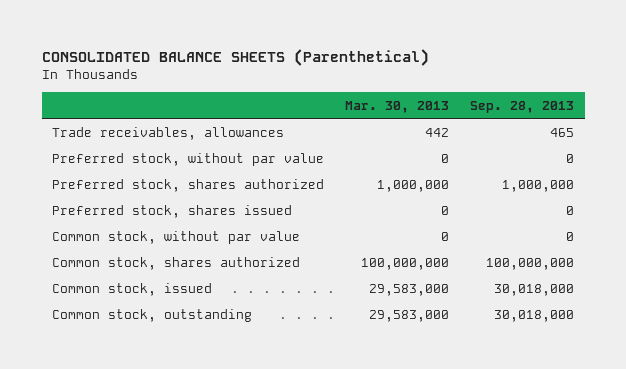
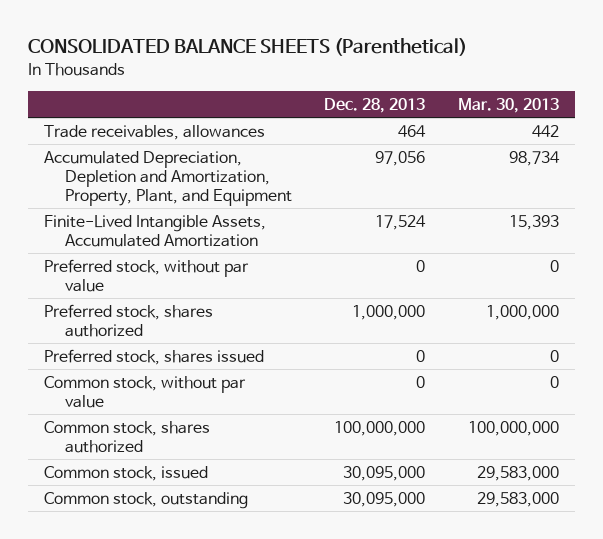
- | Mar. 30, 2013 | Sep. 28, 2013
+ | Dec. 28, 2013 | Mar. 30, 2013
+ Accumulated Depreciation, Depletion and Amortization, Property, Plant, and Equipment | 97,056 | 98,734
+ Finite-Lived Intangible Assets, Accumulated Amortization | 17,524 | 15,393

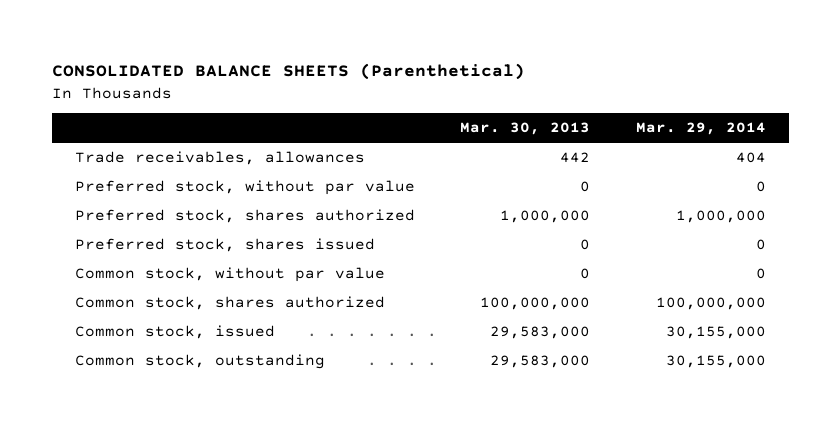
- | Dec. 28, 2013 | Mar. 30, 2013
+ | Mar. 30, 2013 | Mar. 29, 2014
- Accumulated Depreciation, Depletion and Amortization, Property, Plant, and Equipment | 97,056 | 98,734
- Finite-Lived Intangible Assets, Accumulated Amortization | 17,524 | 15,393

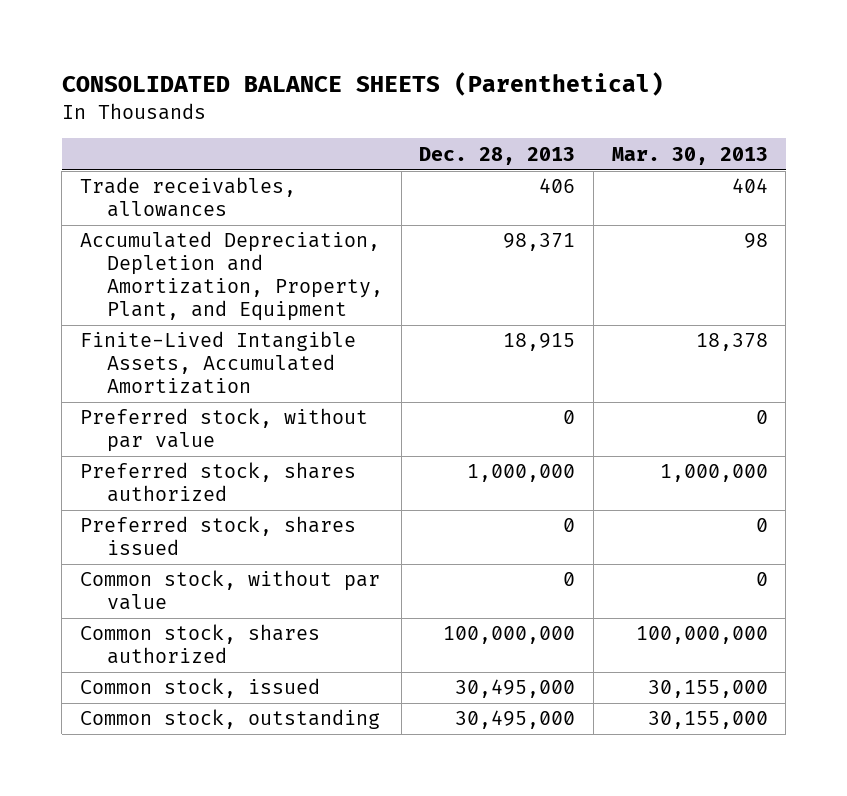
- | Mar. 30, 2013 | Mar. 29, 2014
+ | Dec. 28, 2013 | Mar. 30, 2013
- Trade receivables, allowances | 442 | 404
+ Trade receivables, allowances | 406 | 404
+ Accumulated Depreciation, Depletion and Amortization, Property, Plant, and Equipment | 98,371 | 98
+ Finite-Lived Intangible Assets, Accumulated Amortization | 18,915 | 18,378
- Common stock, issued | 29,583,000 | 30,155,000
- Common stock, outstanding | 29,583,000 | 30,155,000
+ Common stock, issued | 30,495,000 | 30,155,000
+ Common stock, outstanding | 30,495,000 | 30,155,000

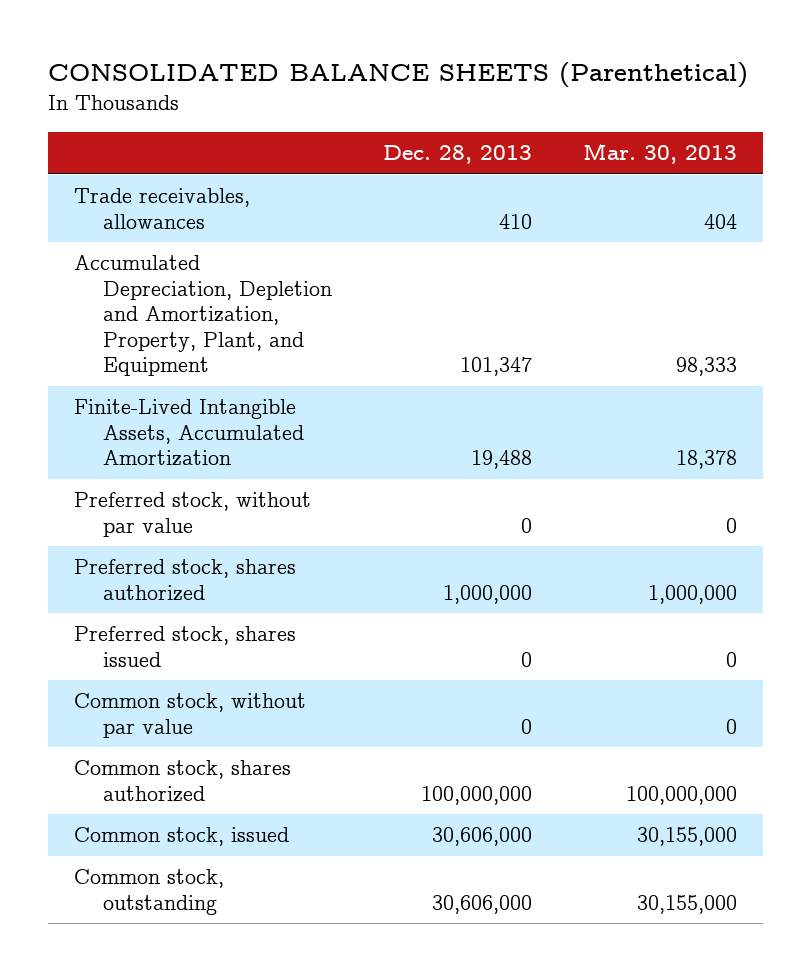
- Trade receivables, allowances | 406 | 404
- Accumulated Depreciation, Depletion and Amortization, Property, Plant, and Equipment | 98,371 | 98
- Finite-Lived Intangible Assets, Accumulated Amortization | 18,915 | 18,378
+ Trade receivables, allowances | 410 | 404
+ Accumulated Depreciation, Depletion and Amortization, Property, Plant, and Equipment | 101,347 | 98,333
+ Finite-Lived Intangible Assets, Accumulated Amortization | 19,488 | 18,378
- Common stock, issued | 30,495,000 | 30,155,000
- Common stock, outstanding | 30,495,000 | 30,155,000
+ Common stock, issued | 30,606,000 | 30,155,000
+ Common stock, outstanding | 30,606,000 | 30,155,000

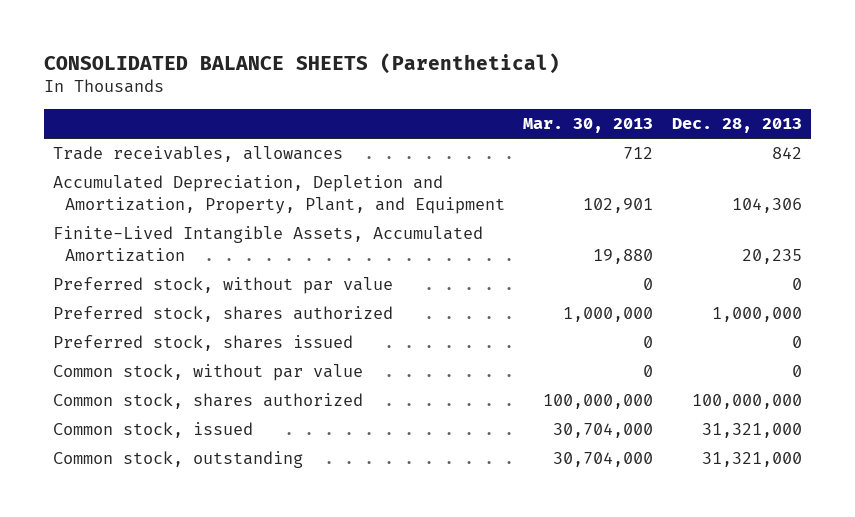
- | Dec. 28, 2013 | Mar. 30, 2013
+ | Mar. 30, 2013 | Dec. 28, 2013
- Trade receivables, allowances | 410 | 404
- Accumulated Depreciation, Depletion and Amortization, Property, Plant, and Equipment | 101,347 | 98,333
- Finite-Lived Intangible Assets, Accumulated Amortization | 19,488 | 18,378
+ Trade receivables, allowances | 712 | 842
+ Accumulated Depreciation, Depletion and Amortization, Property, Plant, and Equipment | 102,901 | 104,306
+ Finite-Lived Intangible Assets, Accumulated Amortization | 19,880 | 20,235
- Common stock, issued | 30,606,000 | 30,155,000
- Common stock, outstanding | 30,606,000 | 30,155,000
+ Common stock, issued | 30,704,000 | 31,321,000
+ Common stock, outstanding | 30,704,000 | 31,321,000

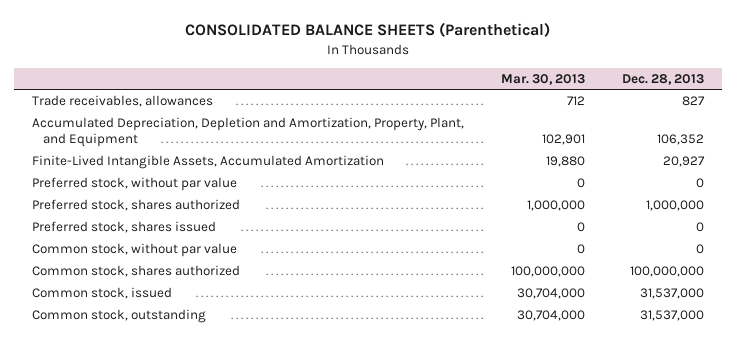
- Trade receivables, allowances | 712 | 842
- Accumulated Depreciation, Depletion and Amortization, Property, Plant, and Equipment | 102,901 | 104,306
- Finite-Lived Intangible Assets, Accumulated Amortization | 19,880 | 20,235
+ Trade receivables, allowances | 712 | 827
+ Accumulated Depreciation, Depletion and Amortization, Property, Plant, and Equipment | 102,901 | 106,352
+ Finite-Lived Intangible Assets, Accumulated Amortization | 19,880 | 20,927
- Common stock, issued | 30,704,000 | 31,321,000
- Common stock, outstanding | 30,704,000 | 31,321,000
+ Common stock, issued | 30,704,000 | 31,537,000
+ Common stock, outstanding | 30,704,000 | 31,537,000

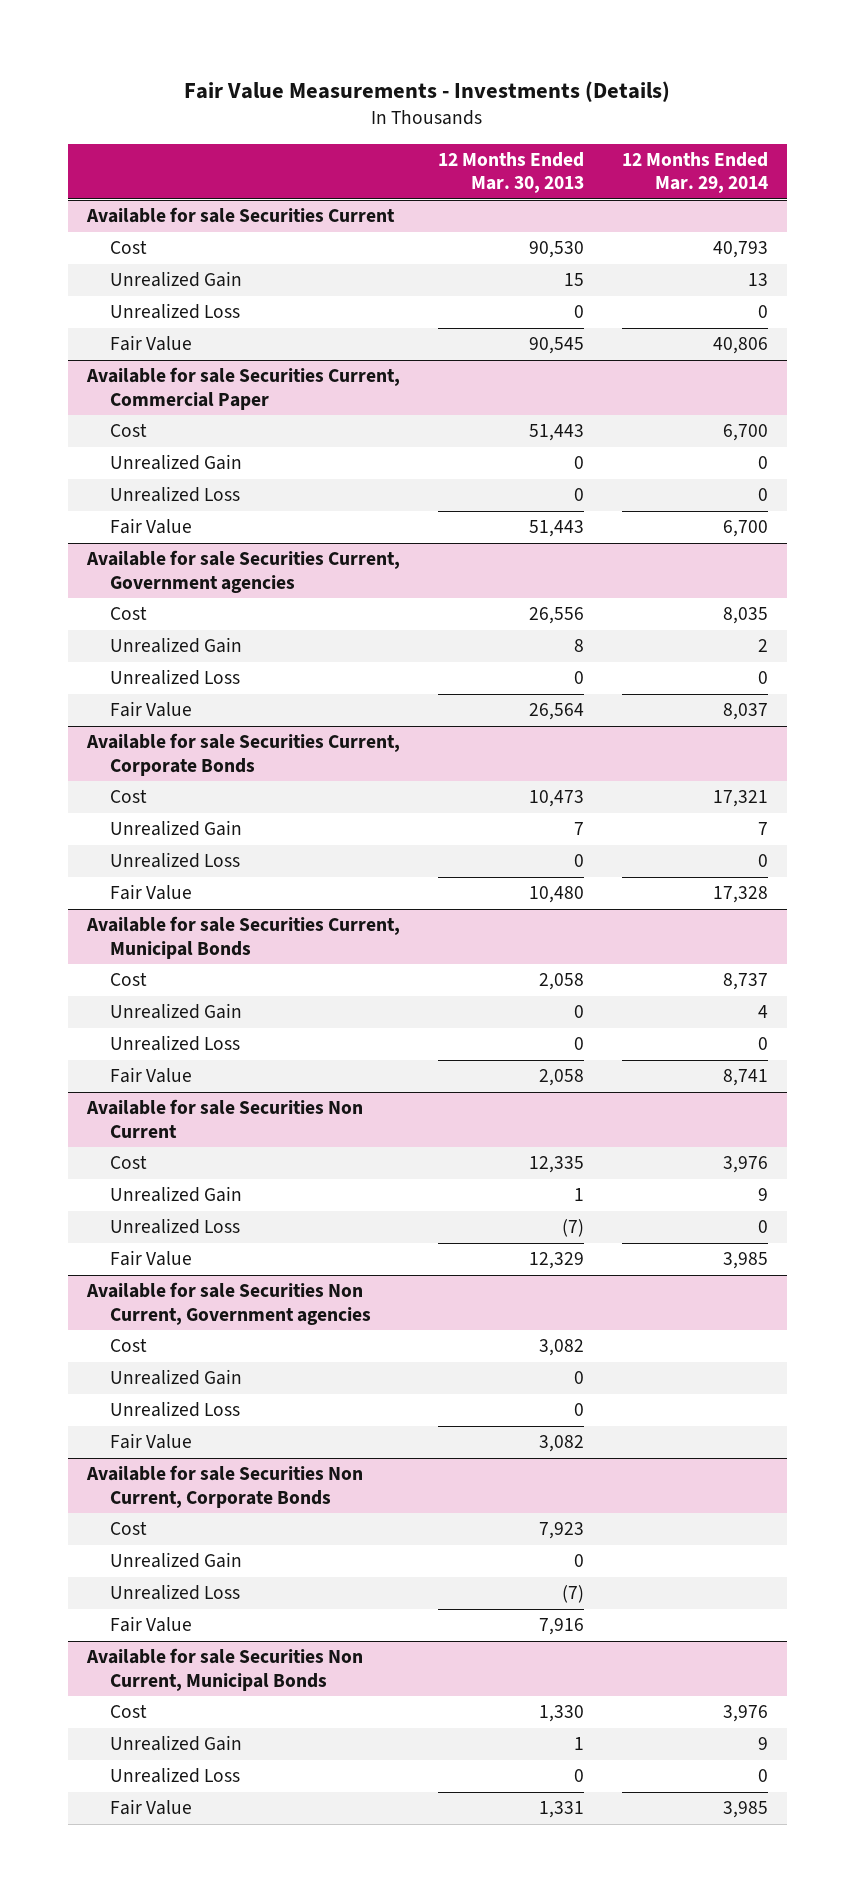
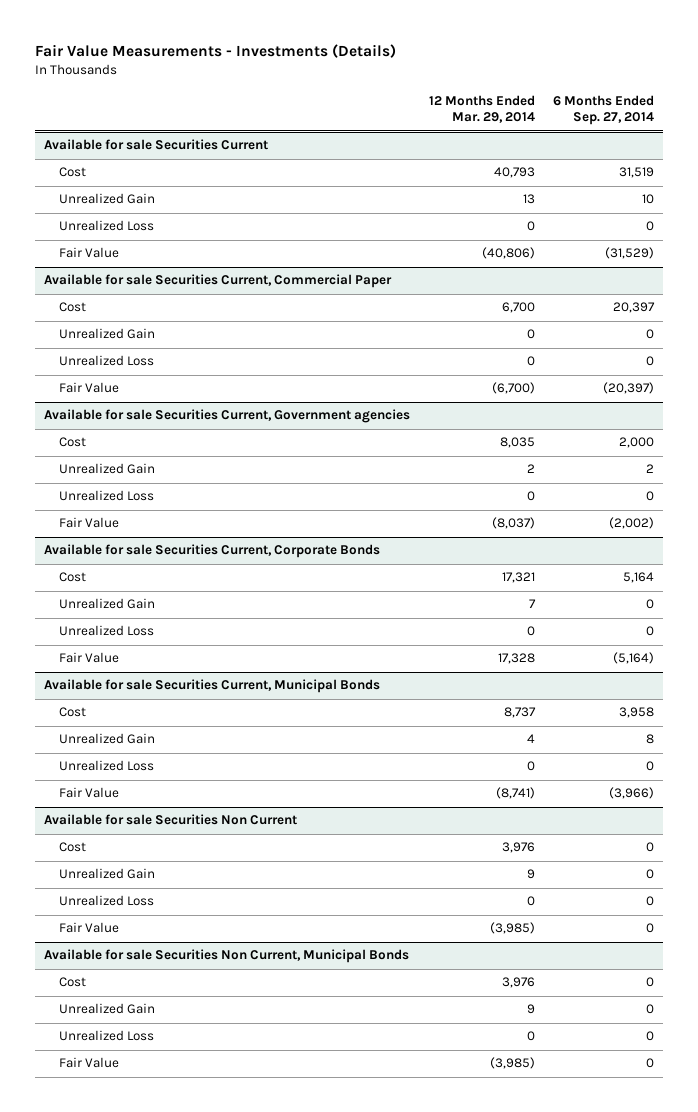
- | 12 Months Ended Mar. 30, 2013 | 12 Months Ended Mar. 29, 2014
+ | 12 Months Ended Mar. 29, 2014 | 6 Months Ended Sep. 27, 2014
@ Available for sale Securities Current
- Fair Value | 90,545 | 40,806
+ Fair Value | (40,806) | (31,529)
@ Available for sale Securities Current, Commercial Paper
- Fair Value | 51,443 | 6,700
+ Fair Value | (6,700) | (20,397)
@ Available for sale Securities Current, Government agencies
- Fair Value | 26,564 | 8,037
+ Fair Value | (8,037) | (2,002)
@ Available for sale Securities Current, Municipal Bonds
- Fair Value | 2,058 | 8,741
+ Fair Value | (8,741) | (3,966)
@ Available for sale Securities Non Current
- Fair Value | 12,329 | 3,985
- Available for sale Securities Non Current, Government agencies
- Cost | 3,082 |
- Unrealized Gain | 0 |
- Unrealized Loss | 0 |
- Fair Value | 3,082 |
- Available for sale Securities Non Current, Corporate Bonds
- Cost | 7,923 |
- Unrealized Gain | 0 |
- Unrealized Loss | (7) |
- Fair Value | 7,916 |
@ Available for sale Securities Non Current
+ Fair Value | (3,985) | 0
@ Available for sale Securities Non Current, Municipal Bonds
- Fair Value | 1,331 | 3,985
+ Fair Value | (3,985) | 0

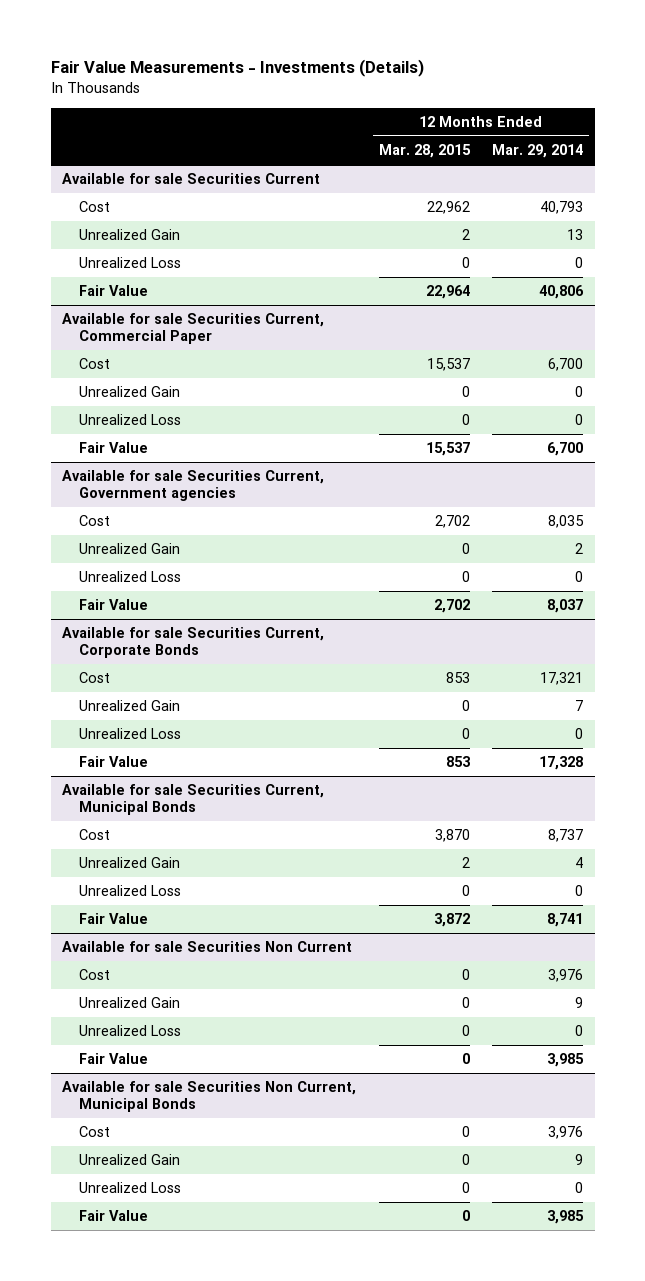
- | 12 Months Ended Mar. 29, 2014 | 6 Months Ended Sep. 27, 2014
+ | 12 Months Ended Mar. 28, 2015 | 12 Months Ended Mar. 29, 2014
@ Available for sale Securities Current
- Fair Value | (40,806) | (31,529)
+ Fair Value | 22,964 | 40,806
@ Available for sale Securities Current, Commercial Paper
- Fair Value | (6,700) | (20,397)
+ Fair Value | 15,537 | 6,700
@ Available for sale Securities Current, Government agencies
- Fair Value | (8,037) | (2,002)
+ Fair Value | 2,702 | 8,037
@ Available for sale Securities Current, Municipal Bonds
- Fair Value | (8,741) | (3,966)
+ Fair Value | 3,872 | 8,741
@ Available for sale Securities Non Current
- Fair Value | (3,985) | 0
+ Fair Value | 0 | 3,985
@ Available for sale Securities Non Current, Municipal Bonds
- Fair Value | (3,985) | 0
+ Fair Value | 0 | 3,985

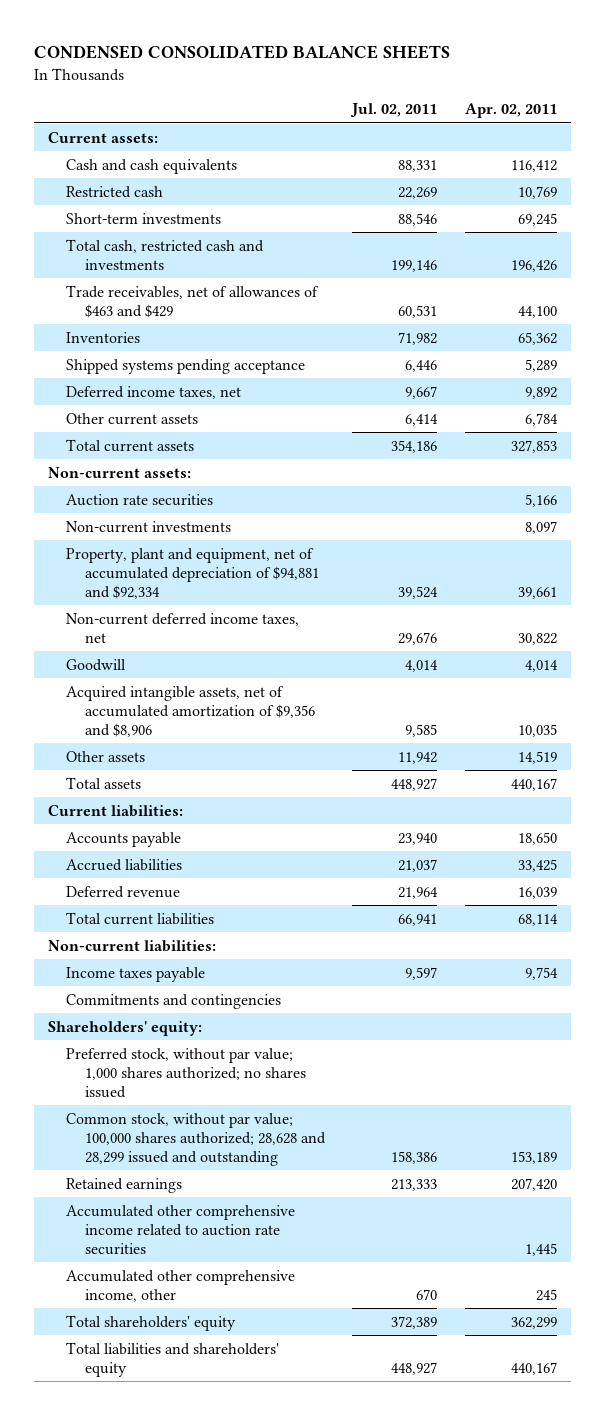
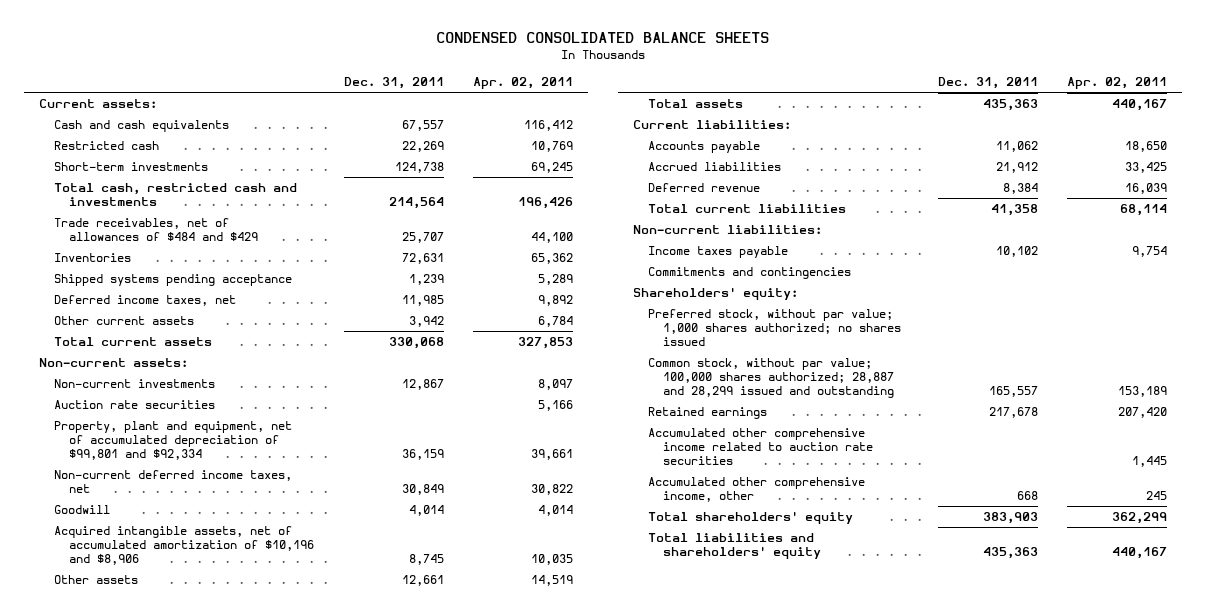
- | Jul. 02, 2011 | Apr. 02, 2011
+ | Dec. 31, 2011 | Apr. 02, 2011
- Trade receivables, net of allowances of $463 and $429 | 60,531 | 44,100
+ Trade receivables, net of allowances of $484 and $429 | 25,707 | 44,100
- Property, plant and equipment, net of accumulated depreciation of $94,881 and $92,334 | 39,524 | 39,661
moved down: Auction rate securities | | 5,166
+ Property, plant and equipment, net of accumulated depreciation of $99,801 and $92,334 | 36,159 | 39,661
- Acquired intangible assets, net of accumulated amortization of $9,356 and $8,906 | 9,585 | 10,035
+ Acquired intangible assets, net of accumulated amortization of $10,196 and $8,906 | 8,745 | 10,035
- Common stock, without par value; 100,000 shares authorized; 28,628 and 28,299 issued and outstanding | 158,386 | 153,189
+ Common stock, without par value; 100,000 shares authorized; 28,887 and 28,299 issued and outstanding | 165,557 | 153,189

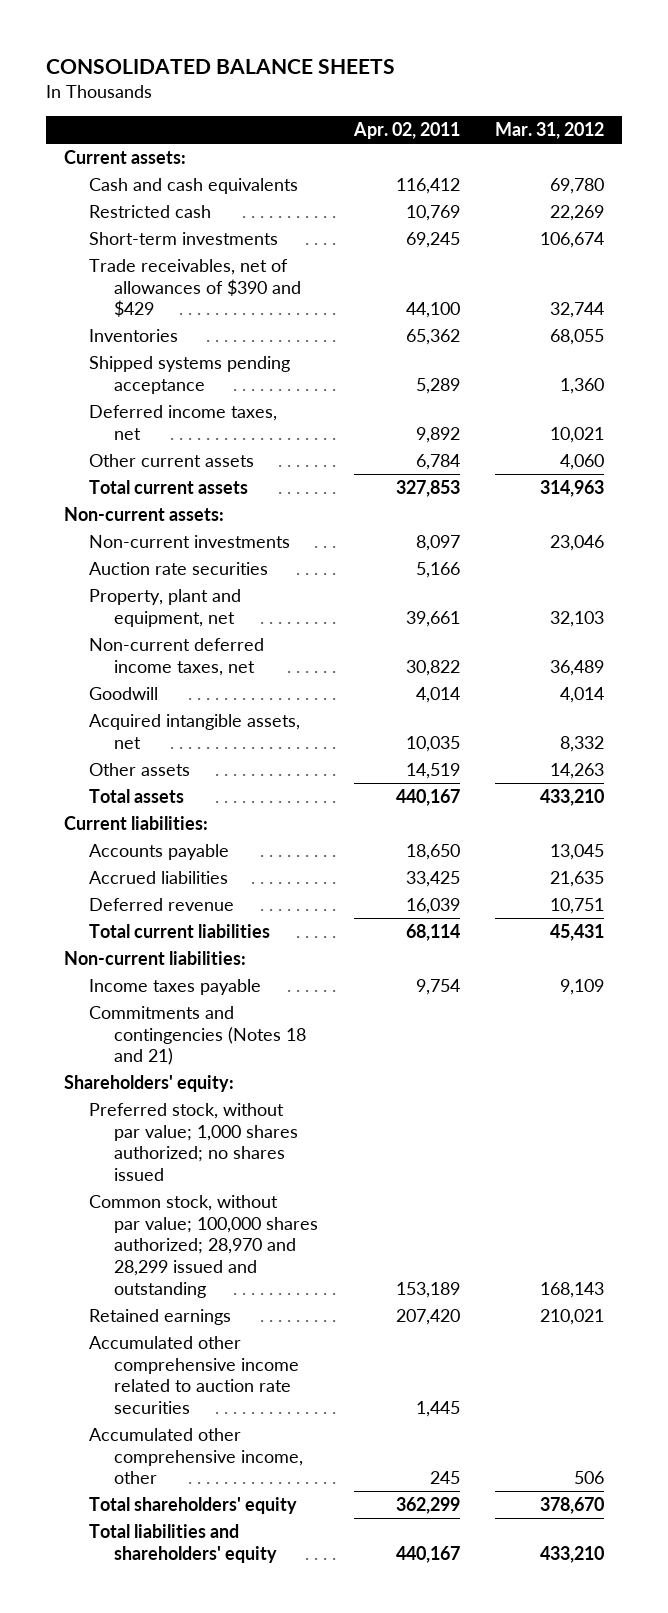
- CONDENSED CONSOLIDATED BALANCE SHEETS
+ CONSOLIDATED BALANCE SHEETS
- | Dec. 31, 2011 | Apr. 02, 2011
+ | Apr. 02, 2011 | Mar. 31, 2012
- Total cash, restricted cash and investments | 214,564 | 196,426
- Trade receivables, net of allowances of $484 and $429 | 25,707 | 44,100
+ Trade receivables, net of allowances of $390 and $429 | 44,100 | 32,744
- Property, plant and equipment, net of accumulated depreciation of $99,801 and $92,334 | 36,159 | 39,661
+ Property, plant and equipment, net | 39,661 | 32,103
- Acquired intangible assets, net of accumulated amortization of $10,196 and $8,906 | 8,745 | 10,035
+ Acquired intangible assets, net | 10,035 | 8,332
- Commitments and contingencies
+ Commitments and contingencies (Notes 18 and 21)
- Common stock, without par value; 100,000 shares authorized; 28,887 and 28,299 issued and outstanding | 165,557 | 153,189
+ Common stock, without par value; 100,000 shares authorized; 28,970 and 28,299 issued and outstanding | 153,189 | 168,143

